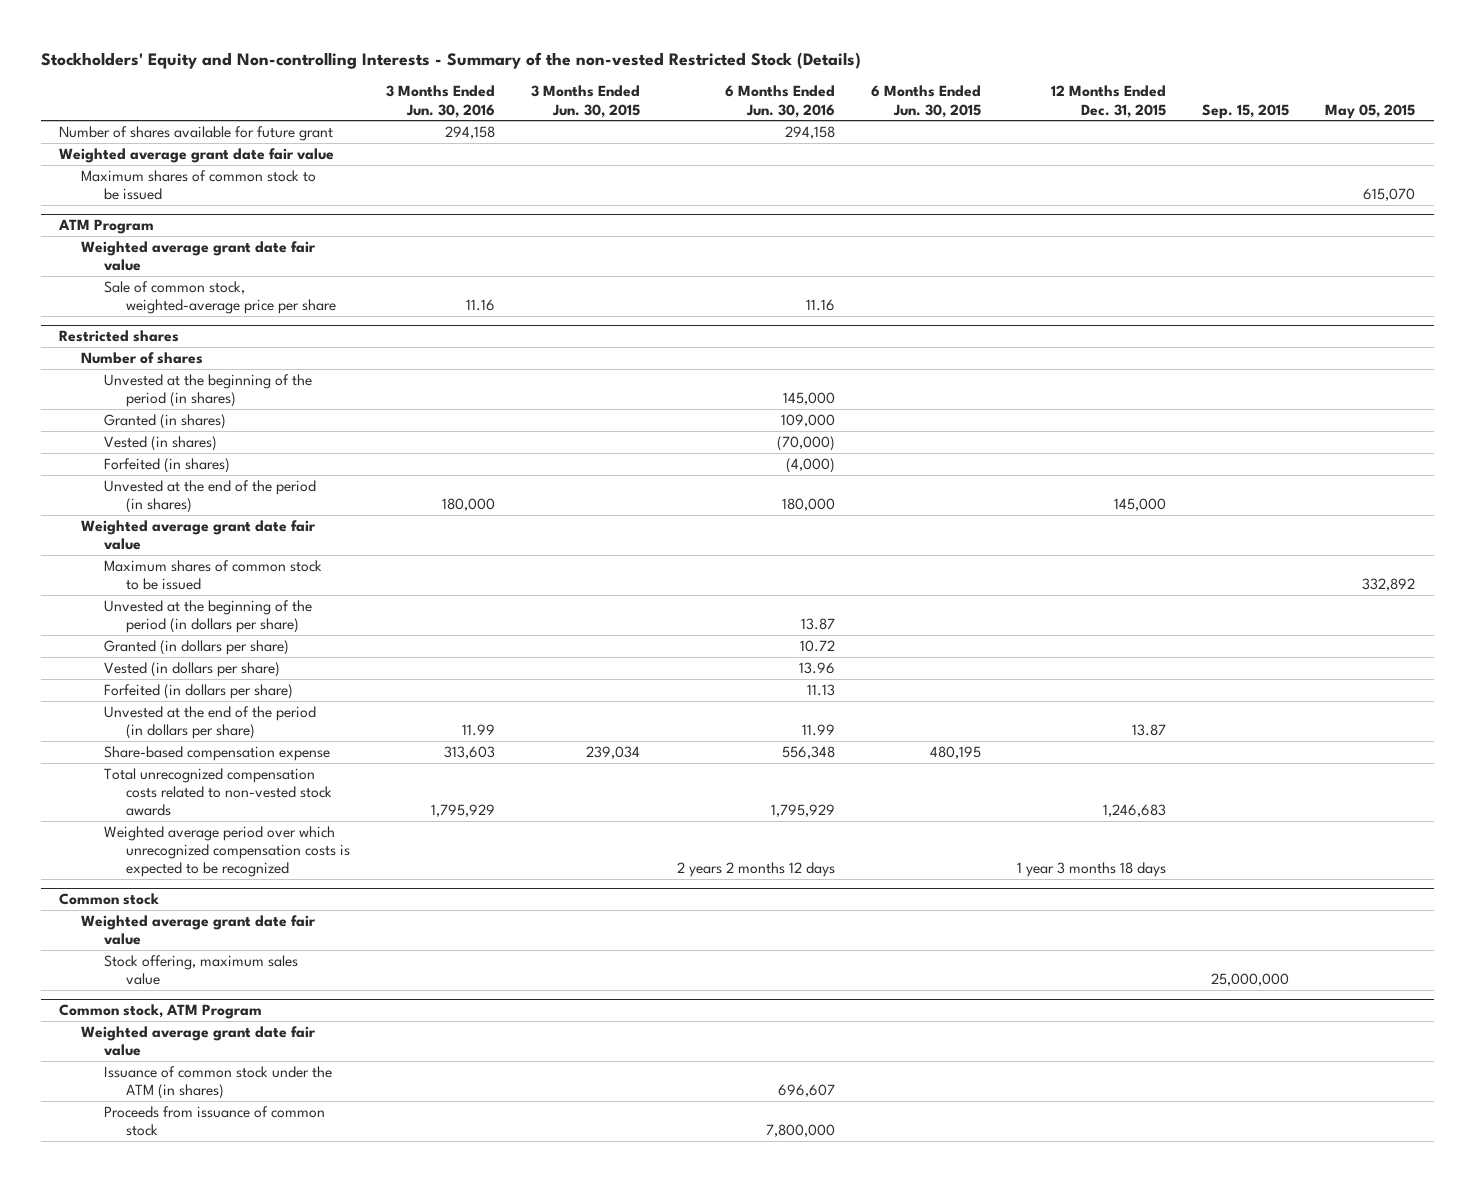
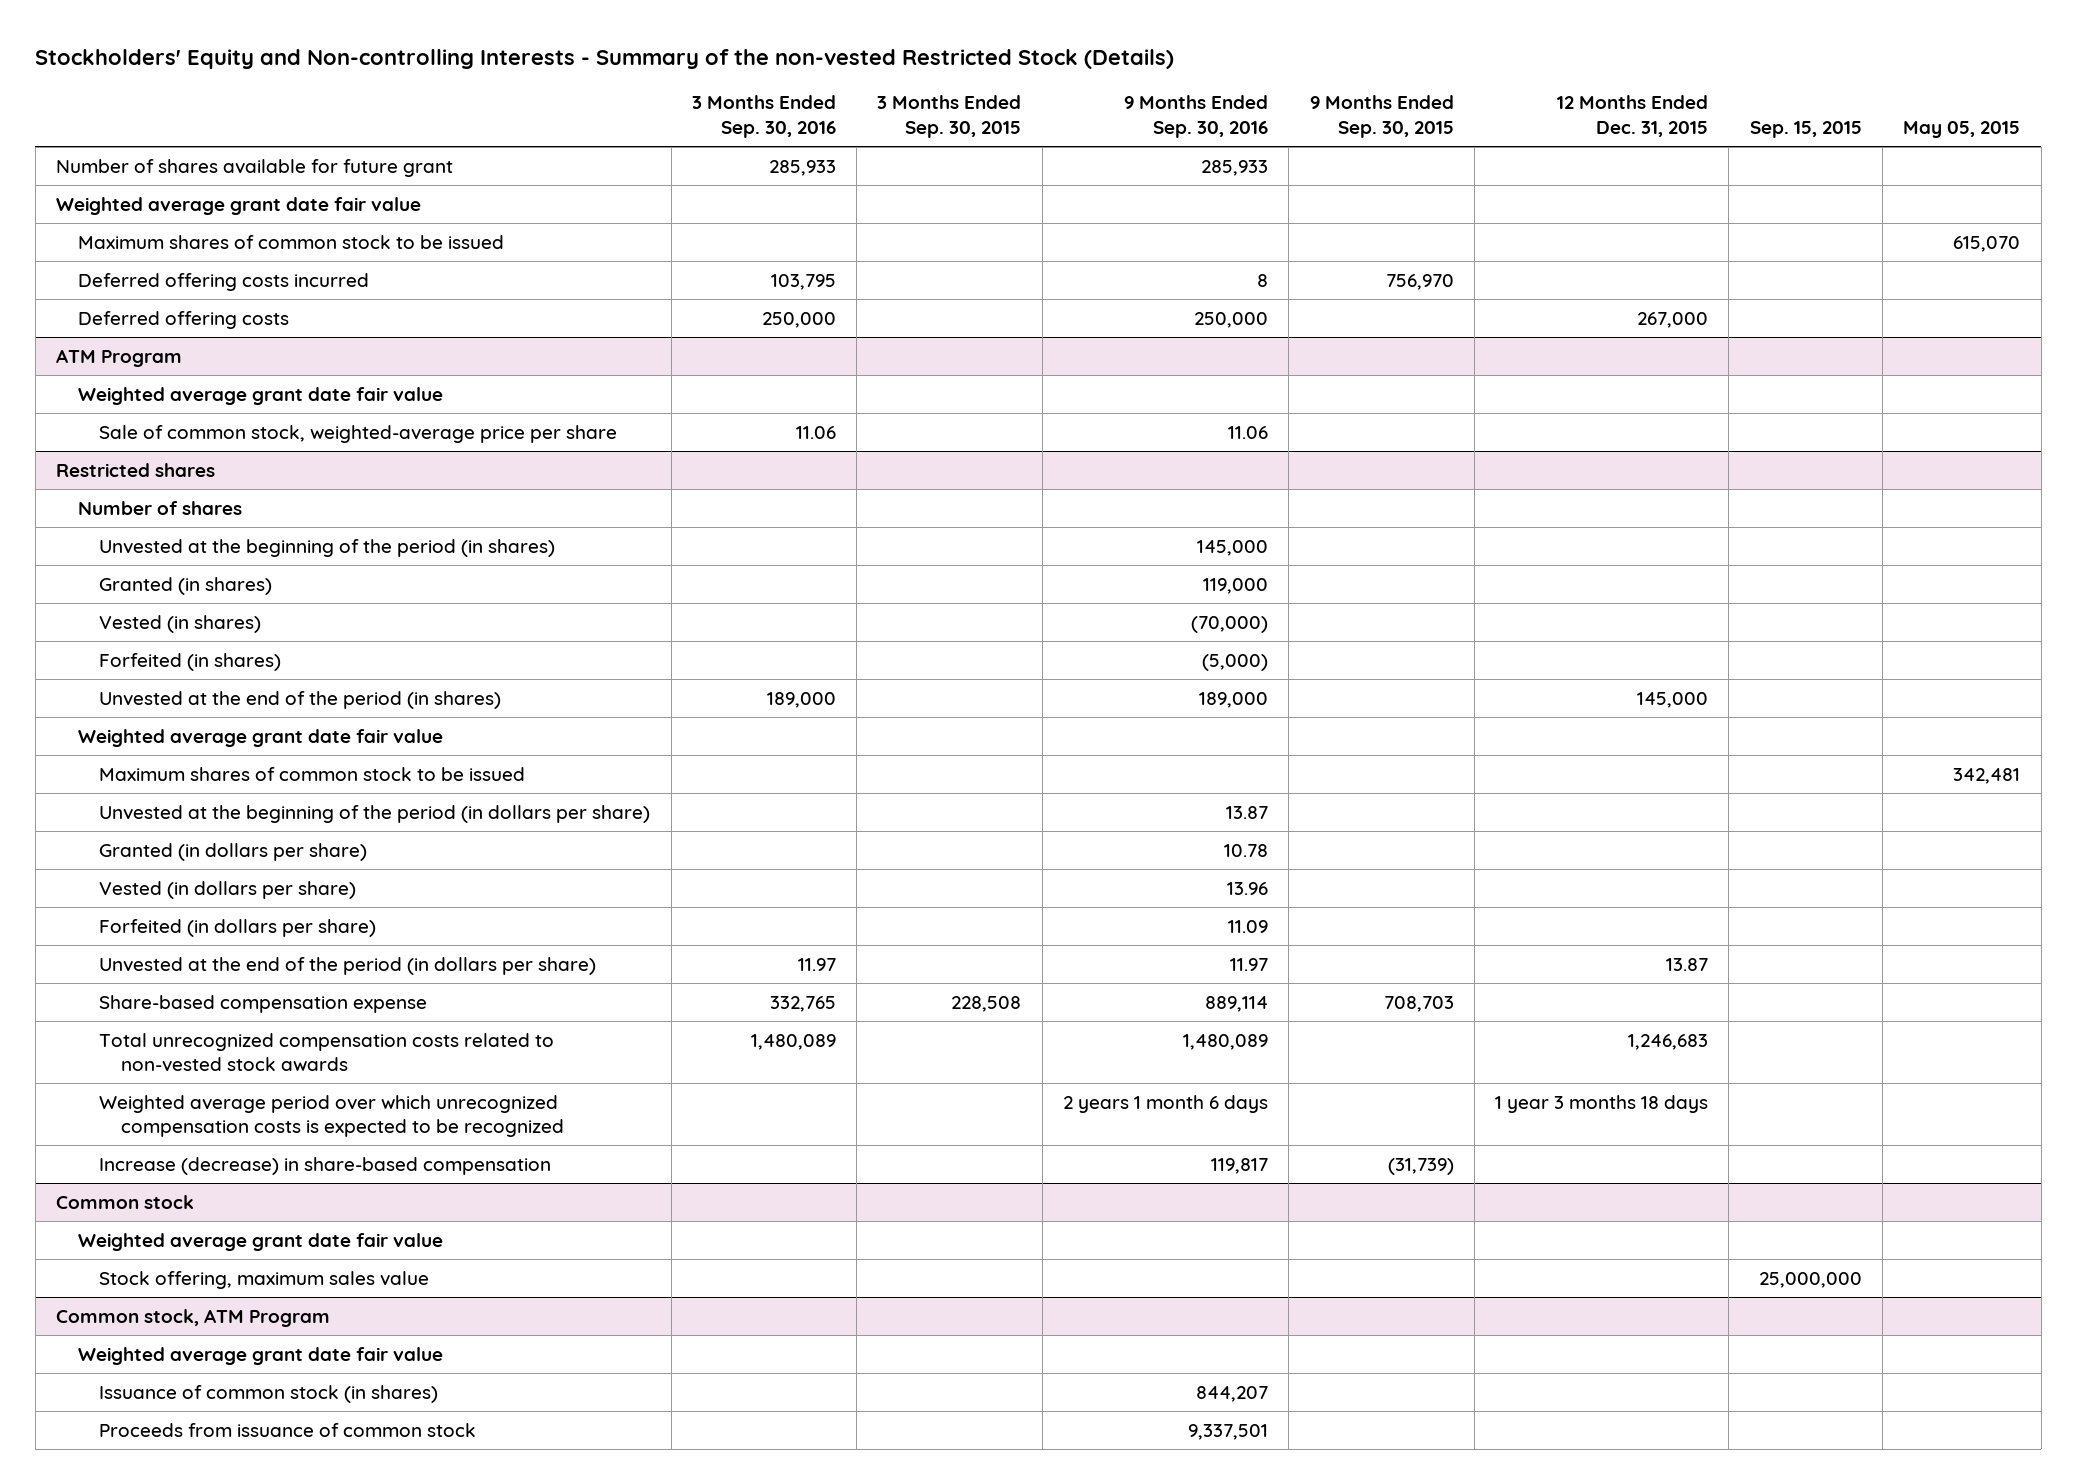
- | 3 Months Ended Jun. 30, 2016 | 3 Months Ended Jun. 30, 2015 | 6 Months Ended Jun. 30, 2016 | 6 Months Ended Jun. 30, 2015 | 12 Months Ended Dec. 31, 2015 | Sep. 15, 2015 | May 05, 2015
+ | 3 Months Ended Sep. 30, 2016 | 3 Months Ended Sep. 30, 2015 | 9 Months Ended Sep. 30, 2016 | 9 Months Ended Sep. 30, 2015 | 12 Months Ended Dec. 31, 2015 | Sep. 15, 2015 | May 05, 2015
+ Deferred offering costs incurred | 103,795 | | 8 | 756,970 | | |
+ Deferred offering costs | 250,000 | | 250,000 | | 267,000 | |
@ Restricted shares
- Maximum shares of common stock to be issued | | | | | | | 332,892
+ Maximum shares of common stock to be issued | | | | | | | 342,481
+ Increase (decrease) in share-based compensation | | | 119,817 | (31,739) | | |
@ Common stock, ATM Program
- Issuance of common stock under the ATM (in shares) | | | 696,607 | | | |
+ Issuance of common stock (in shares) | | | 844,207 | | | |

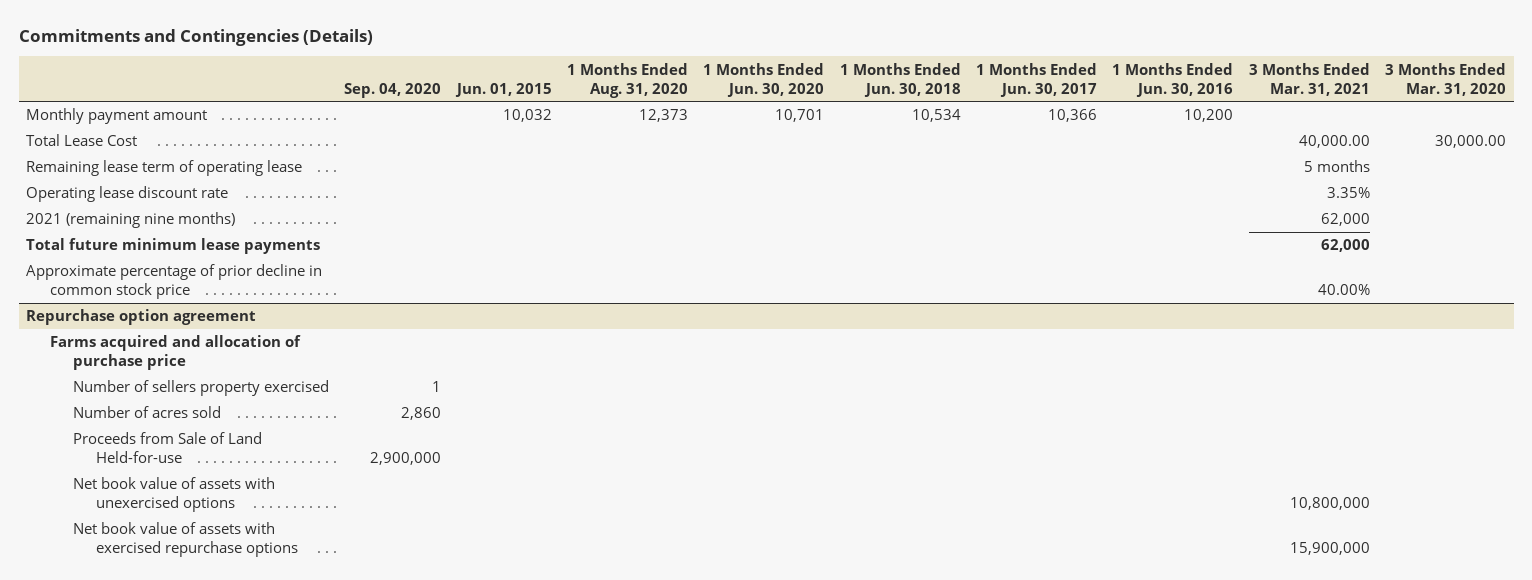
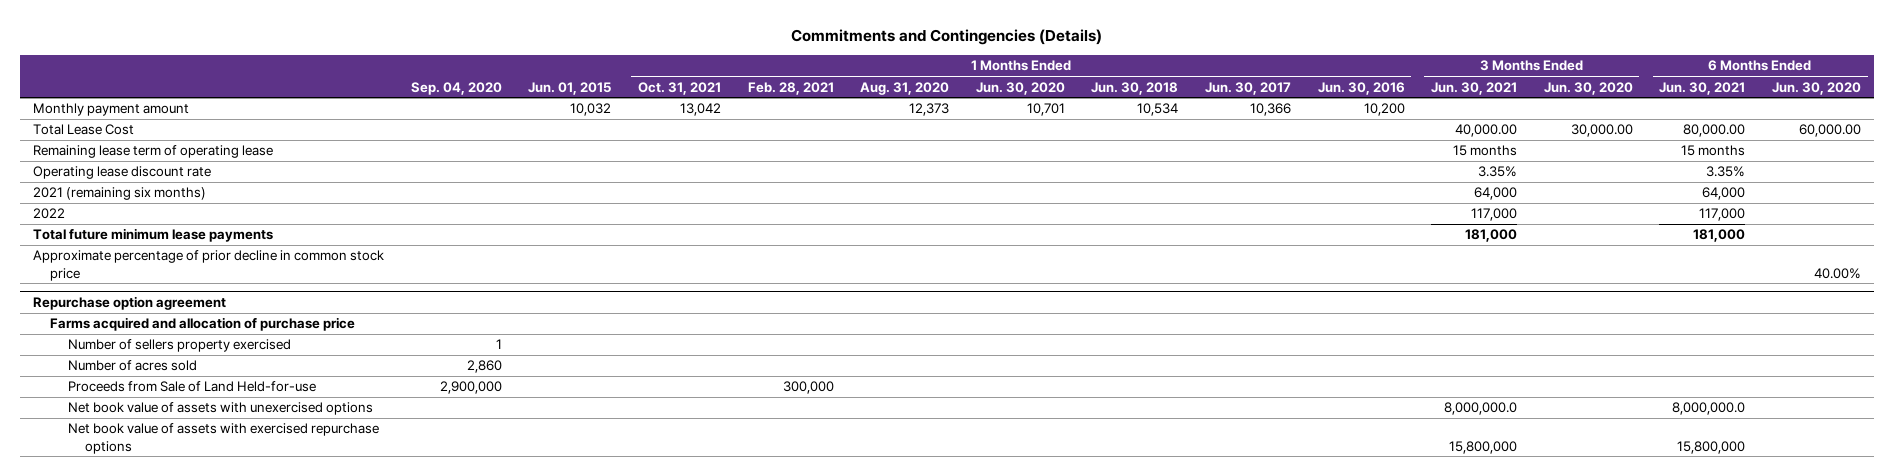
- | Sep. 04, 2020 | Jun. 01, 2015 | 1 Months Ended Aug. 31, 2020 | 1 Months Ended Jun. 30, 2020 | 1 Months Ended Jun. 30, 2018 | 1 Months Ended Jun. 30, 2017 | 1 Months Ended Jun. 30, 2016 | 3 Months Ended Mar. 31, 2021 | 3 Months Ended Mar. 31, 2020
+ | Sep. 04, 2020 | Jun. 01, 2015 | 1 Months Ended Oct. 31, 2021 | 1 Months Ended Feb. 28, 2021 | 1 Months Ended Aug. 31, 2020 | 1 Months Ended Jun. 30, 2020 | 1 Months Ended Jun. 30, 2018 | 1 Months Ended Jun. 30, 2017 | 1 Months Ended Jun. 30, 2016 | 3 Months Ended Jun. 30, 2021 | 3 Months Ended Jun. 30, 2020 | 6 Months Ended Jun. 30, 2021 | 6 Months Ended Jun. 30, 2020
- 2021 (remaining nine months) | | | | | | | | 62,000 |
+ 2021 (remaining six months) | | | | | | | | | | 64,000 | | 64,000 |
+ 2022 | | | | | | | | | | 117,000 | | 117,000 |

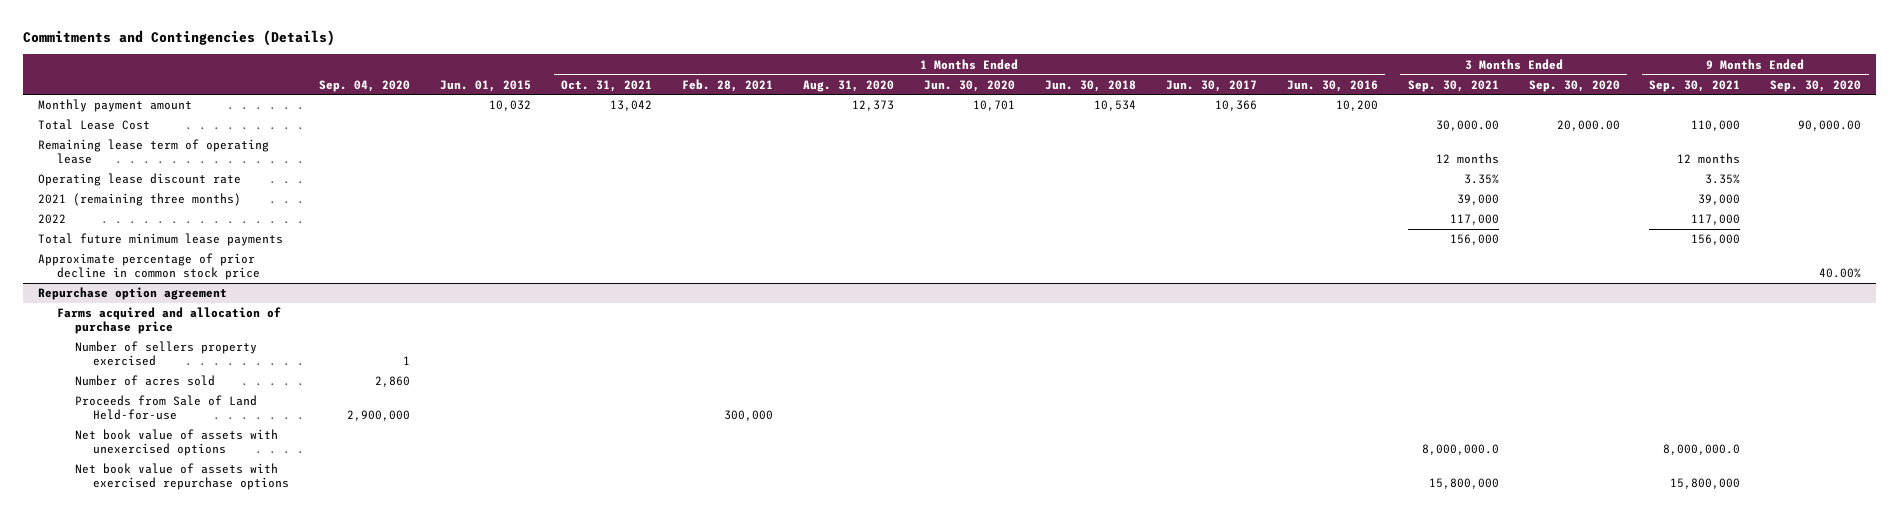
- | Sep. 04, 2020 | Jun. 01, 2015 | 1 Months Ended Oct. 31, 2021 | 1 Months Ended Feb. 28, 2021 | 1 Months Ended Aug. 31, 2020 | 1 Months Ended Jun. 30, 2020 | 1 Months Ended Jun. 30, 2018 | 1 Months Ended Jun. 30, 2017 | 1 Months Ended Jun. 30, 2016 | 3 Months Ended Jun. 30, 2021 | 3 Months Ended Jun. 30, 2020 | 6 Months Ended Jun. 30, 2021 | 6 Months Ended Jun. 30, 2020
+ | Sep. 04, 2020 | Jun. 01, 2015 | 1 Months Ended Oct. 31, 2021 | 1 Months Ended Feb. 28, 2021 | 1 Months Ended Aug. 31, 2020 | 1 Months Ended Jun. 30, 2020 | 1 Months Ended Jun. 30, 2018 | 1 Months Ended Jun. 30, 2017 | 1 Months Ended Jun. 30, 2016 | 3 Months Ended Sep. 30, 2021 | 3 Months Ended Sep. 30, 2020 | 9 Months Ended Sep. 30, 2021 | 9 Months Ended Sep. 30, 2020
- 2021 (remaining six months) | | | | | | | | | | 64,000 | | 64,000 |
+ 2021 (remaining three months) | | | | | | | | | | 39,000 | | 39,000 |

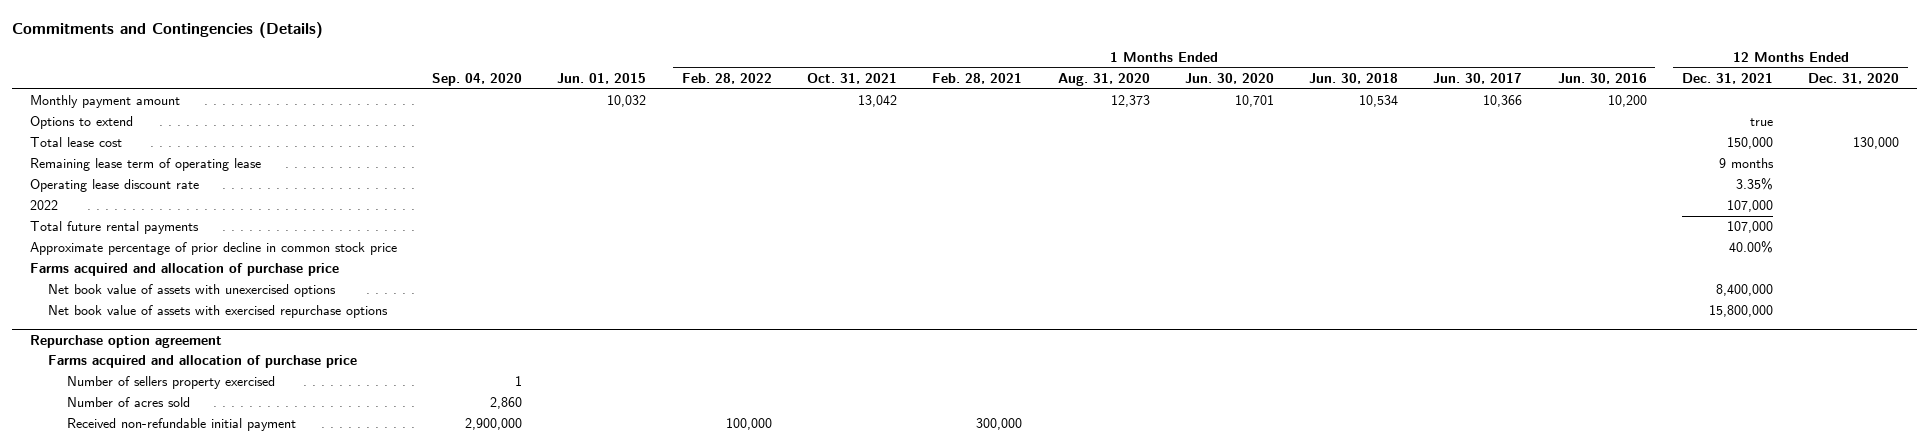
- | Sep. 04, 2020 | Jun. 01, 2015 | 1 Months Ended Oct. 31, 2021 | 1 Months Ended Feb. 28, 2021 | 1 Months Ended Aug. 31, 2020 | 1 Months Ended Jun. 30, 2020 | 1 Months Ended Jun. 30, 2018 | 1 Months Ended Jun. 30, 2017 | 1 Months Ended Jun. 30, 2016 | 3 Months Ended Sep. 30, 2021 | 3 Months Ended Sep. 30, 2020 | 9 Months Ended Sep. 30, 2021 | 9 Months Ended Sep. 30, 2020
+ | Sep. 04, 2020 | Jun. 01, 2015 | 1 Months Ended Feb. 28, 2022 | 1 Months Ended Oct. 31, 2021 | 1 Months Ended Feb. 28, 2021 | 1 Months Ended Aug. 31, 2020 | 1 Months Ended Jun. 30, 2020 | 1 Months Ended Jun. 30, 2018 | 1 Months Ended Jun. 30, 2017 | 1 Months Ended Jun. 30, 2016 | 12 Months Ended Dec. 31, 2021 | 12 Months Ended Dec. 31, 2020
- Total Lease Cost | | | | | | | | | | 30,000.00 | 20,000.00 | 110,000 | 90,000.00
+ Options to extend | | | | | | | | | | | true |
+ Total lease cost | | | | | | | | | | | 150,000 | 130,000
- 2021 (remaining three months) | | | | | | | | | | 39,000 | | 39,000 |
- Total future minimum lease payments | | | | | | | | | | 156,000 | | 156,000 |
+ Total future rental payments | | | | | | | | | | | 107,000 |
+ Farms acquired and allocation of purchase price
+ Net book value of assets with unexercised options | | | | | | | | | | | 8,400,000 |
+ Net book value of assets with exercised repurchase options | | | | | | | | | | | 15,800,000 |
@ Repurchase option agreement
- Proceeds from Sale of Land Held-for-use | 2,900,000 | | | 300,000 | | | | | | | | |
- Net book value of assets with unexercised options | | | | | | | | | | 8,000,000.0 | | 8,000,000.0 |
- Net book value of assets with exercised repurchase options | | | | | | | | | | 15,800,000 | | 15,800,000 |
+ Received non-refundable initial payment | 2,900,000 | | 100,000 | | 300,000 | | | | | | |

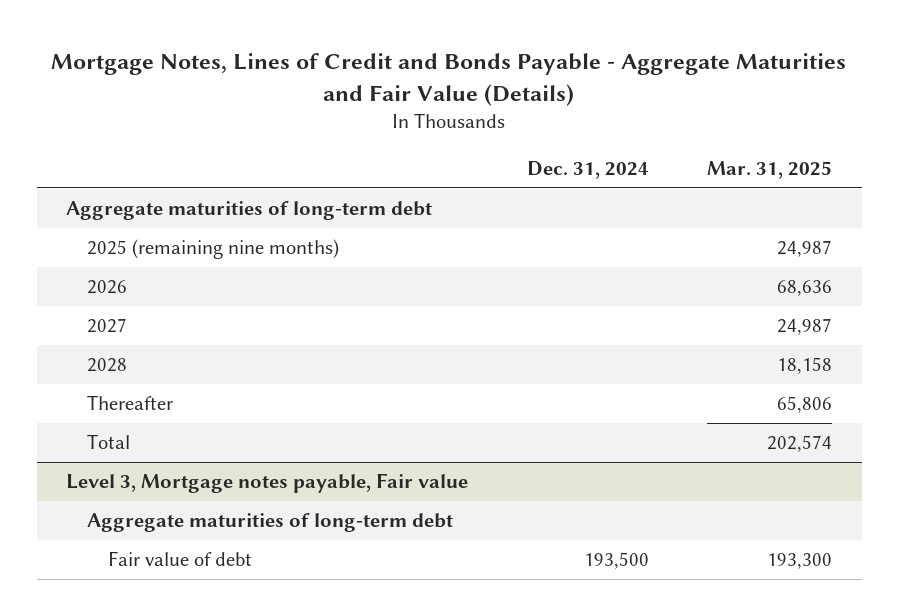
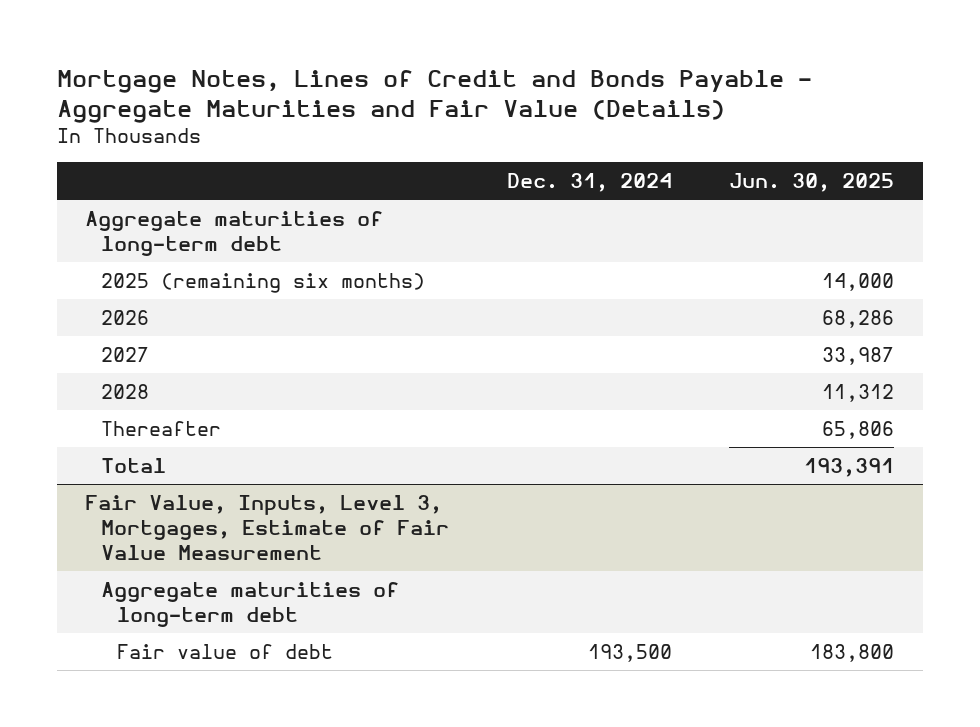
- | Dec. 31, 2024 | Mar. 31, 2025
+ | Dec. 31, 2024 | Jun. 30, 2025
- 2025 (remaining nine months) | | 24,987
+ 2025 (remaining six months) | | 14,000
- Level 3, Mortgage notes payable, Fair value
+ Fair Value, Inputs, Level 3, Mortgages, Estimate of Fair Value Measurement

